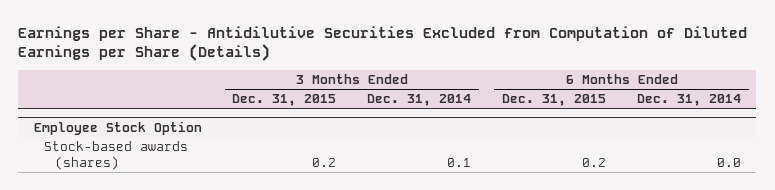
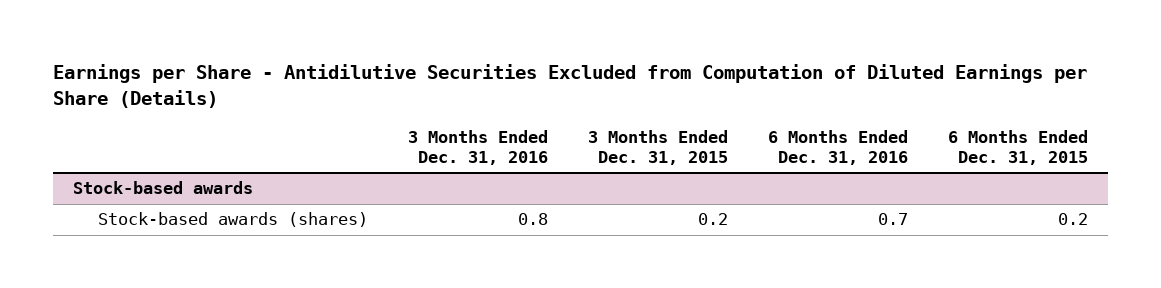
- | 3 Months Ended Dec. 31, 2015 | 3 Months Ended Dec. 31, 2014 | 6 Months Ended Dec. 31, 2015 | 6 Months Ended Dec. 31, 2014
+ | 3 Months Ended Dec. 31, 2016 | 3 Months Ended Dec. 31, 2015 | 6 Months Ended Dec. 31, 2016 | 6 Months Ended Dec. 31, 2015
- Employee Stock Option
+ Stock-based awards

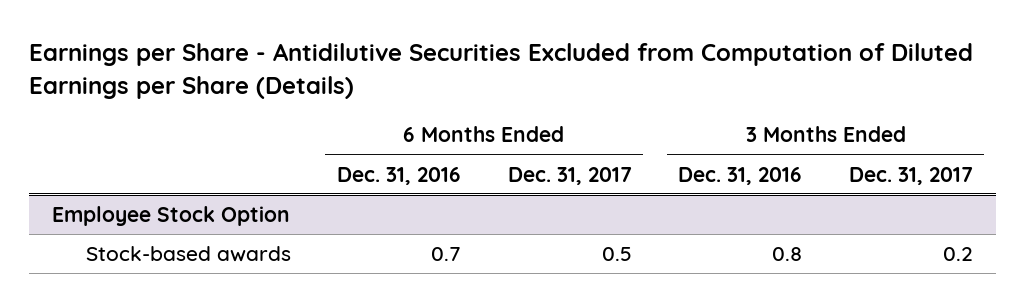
- | 3 Months Ended Dec. 31, 2016 | 3 Months Ended Dec. 31, 2015 | 6 Months Ended Dec. 31, 2016 | 6 Months Ended Dec. 31, 2015
+ | 6 Months Ended Dec. 31, 2016 | 6 Months Ended Dec. 31, 2017 | 3 Months Ended Dec. 31, 2016 | 3 Months Ended Dec. 31, 2017
- Stock-based awards
- Stock-based awards (shares) | 0.8 | 0.2 | 0.7 | 0.2
+ Employee Stock Option
+ Stock-based awards | 0.7 | 0.5 | 0.8 | 0.2

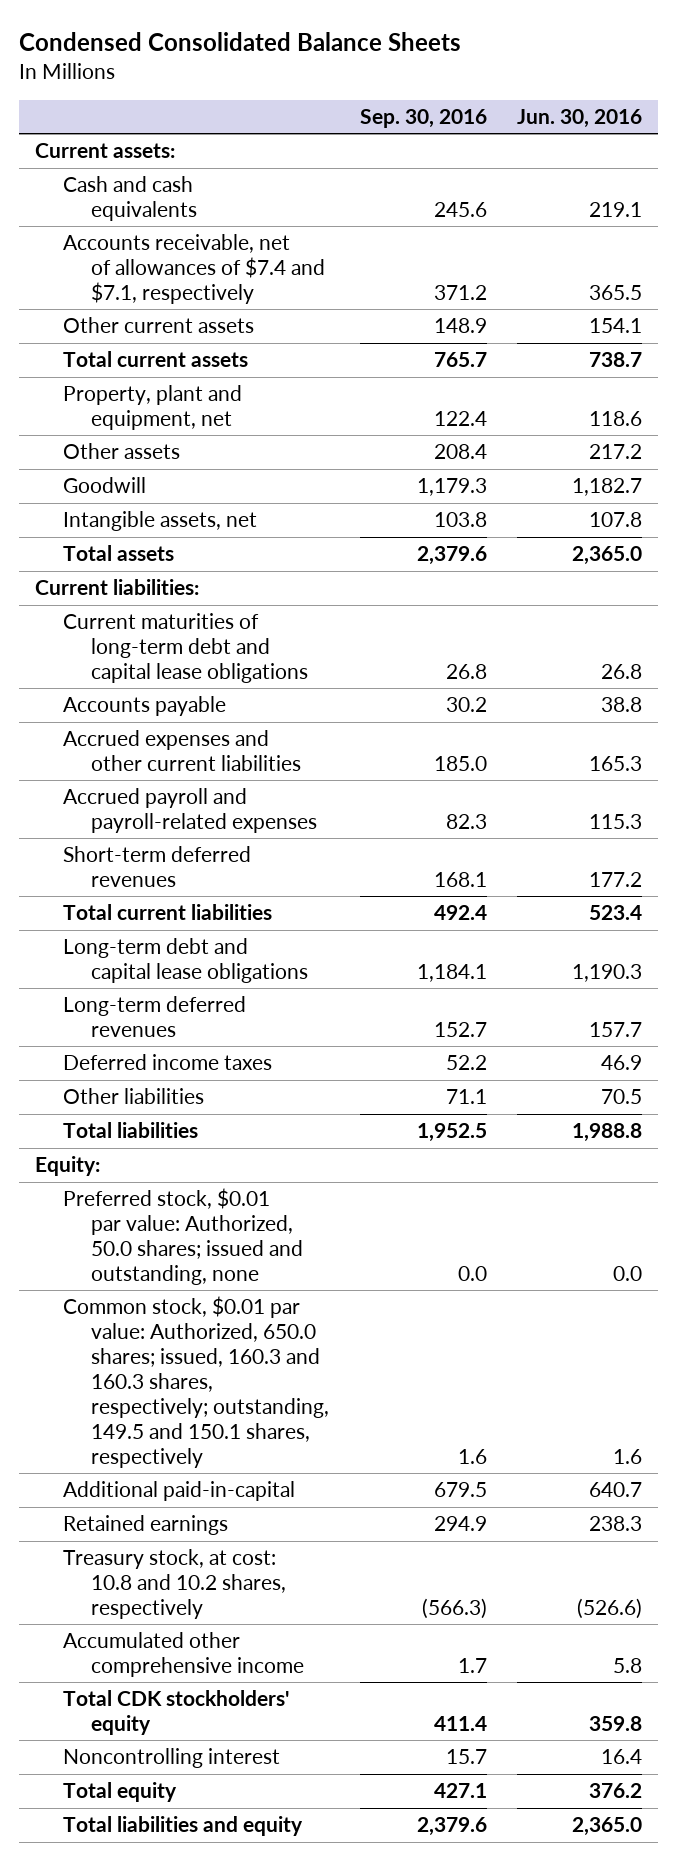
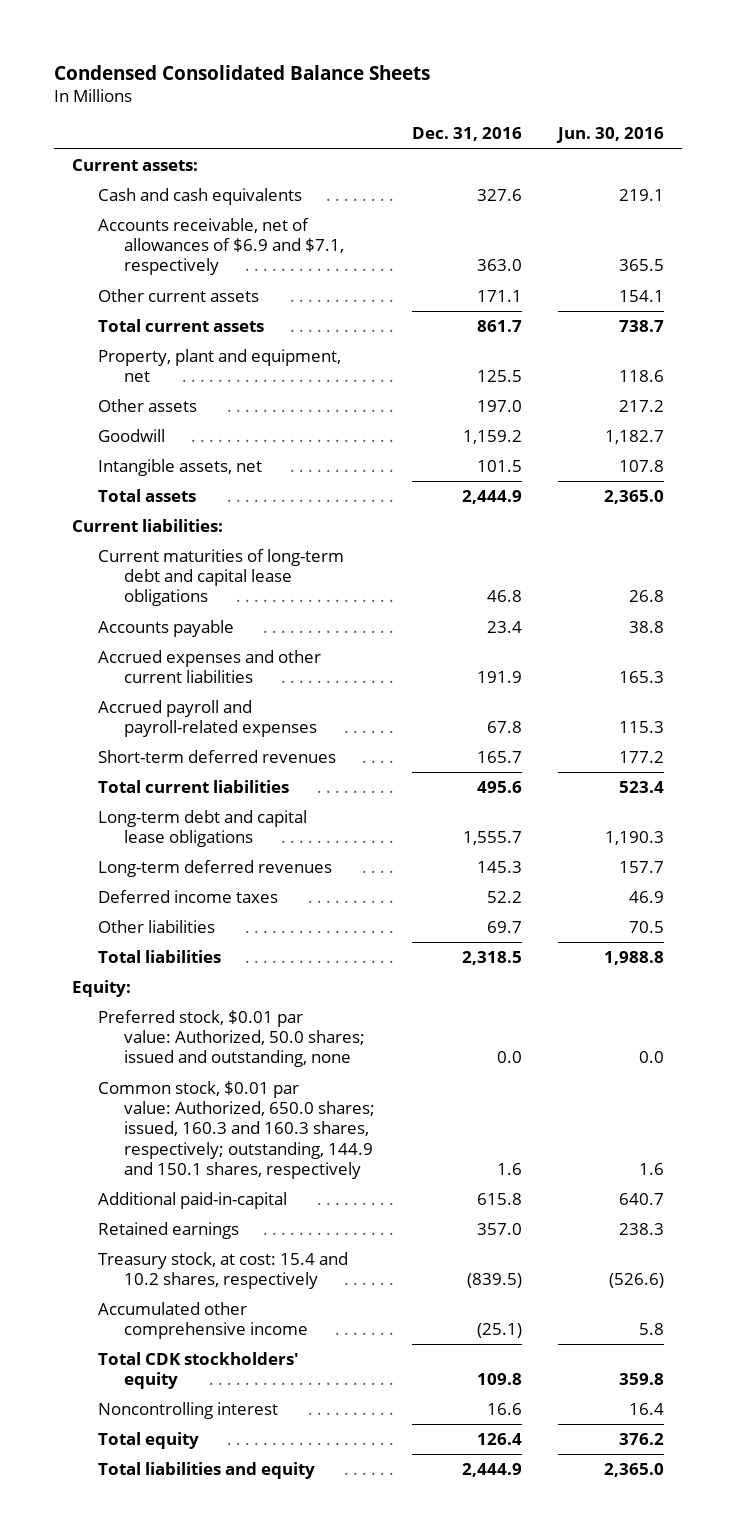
- | Sep. 30, 2016 | Jun. 30, 2016
+ | Dec. 31, 2016 | Jun. 30, 2016
- Accounts receivable, net of allowances of $7.4 and $7.1, respectively | 371.2 | 365.5
+ Accounts receivable, net of allowances of $6.9 and $7.1, respectively | 363.0 | 365.5
- Common stock, $0.01 par value: Authorized, 650.0 shares; issued, 160.3 and 160.3 shares, respectively; outstanding, 149.5 and 150.1 shares, respectively | 1.6 | 1.6
+ Common stock, $0.01 par value: Authorized, 650.0 shares; issued, 160.3 and 160.3 shares, respectively; outstanding, 144.9 and 150.1 shares, respectively | 1.6 | 1.6
- Treasury stock, at cost: 10.8 and 10.2 shares, respectively | (566.3) | (526.6)
+ Treasury stock, at cost: 15.4 and 10.2 shares, respectively | (839.5) | (526.6)

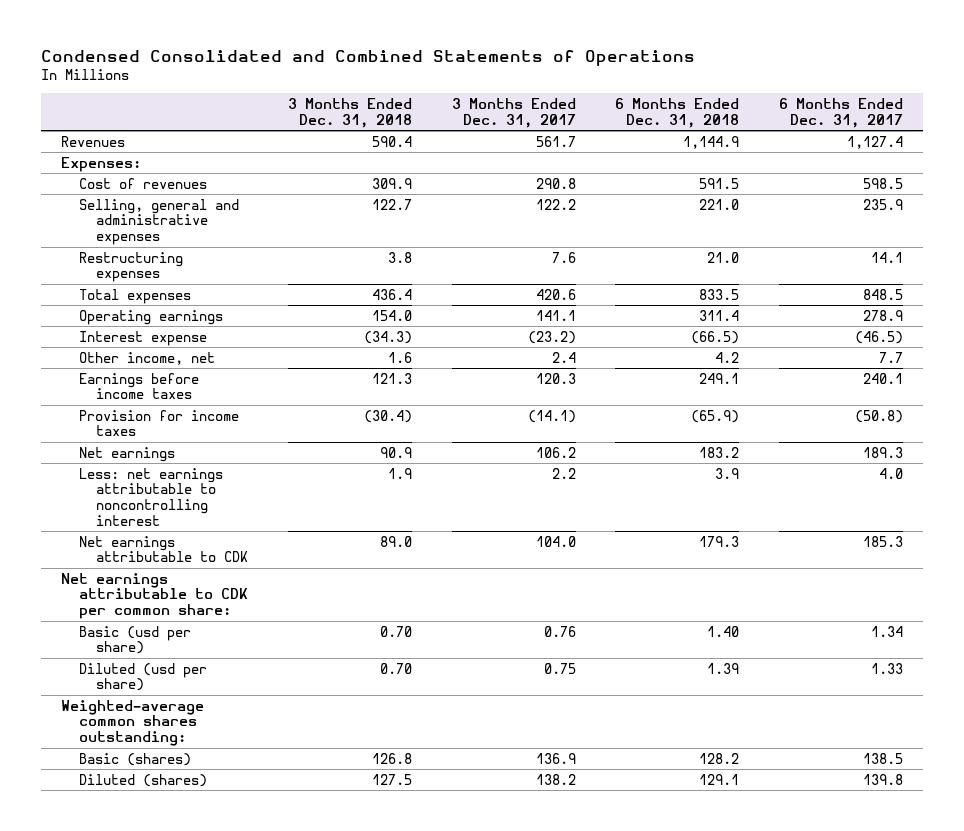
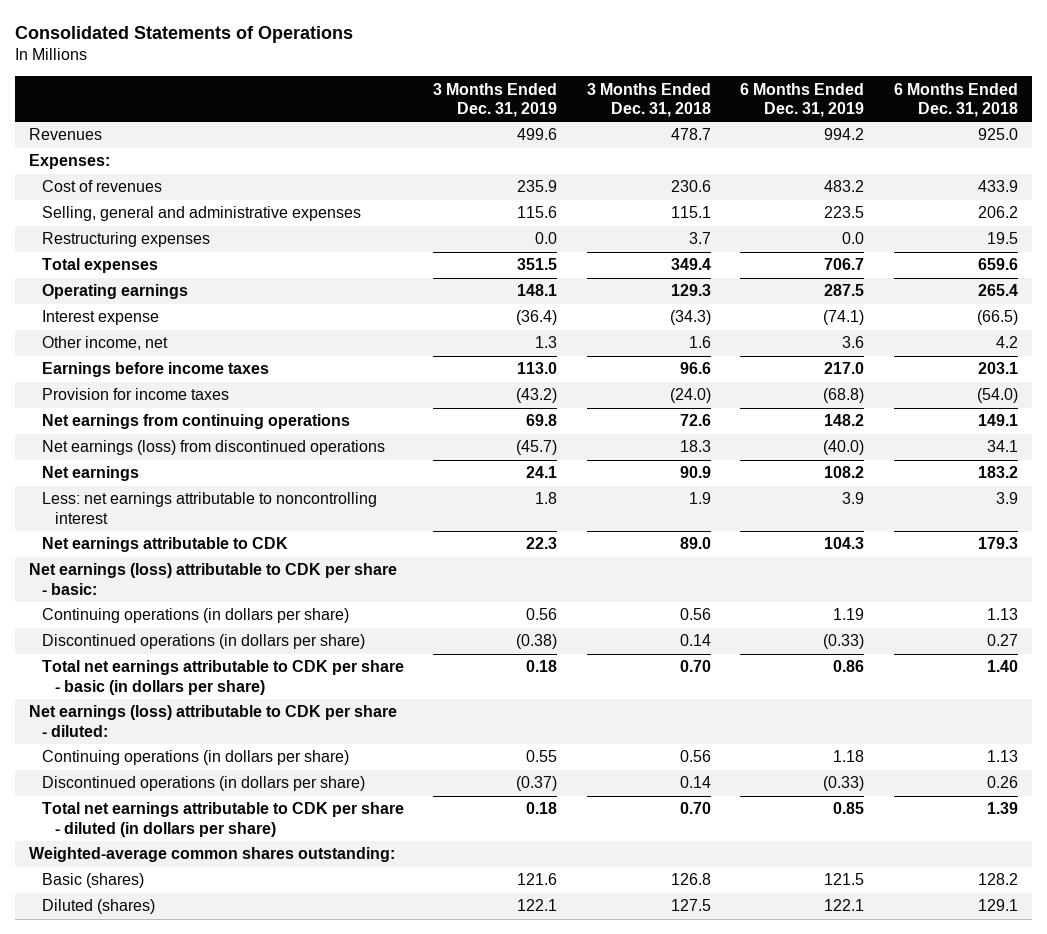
- Condensed Consolidated and Combined Statements of Operations
+ Consolidated Statements of Operations
- | 3 Months Ended Dec. 31, 2018 | 3 Months Ended Dec. 31, 2017 | 6 Months Ended Dec. 31, 2018 | 6 Months Ended Dec. 31, 2017
+ | 3 Months Ended Dec. 31, 2019 | 3 Months Ended Dec. 31, 2018 | 6 Months Ended Dec. 31, 2019 | 6 Months Ended Dec. 31, 2018
- Revenues | 590.4 | 561.7 | 1,144.9 | 1,127.4
+ Revenues | 499.6 | 478.7 | 994.2 | 925.0
- Cost of revenues | 309.9 | 290.8 | 591.5 | 598.5
- Selling, general and administrative expenses | 122.7 | 122.2 | 221.0 | 235.9
- Restructuring expenses | 3.8 | 7.6 | 21.0 | 14.1
- Total expenses | 436.4 | 420.6 | 833.5 | 848.5
- Operating earnings | 154.0 | 141.1 | 311.4 | 278.9
+ Cost of revenues | 235.9 | 230.6 | 483.2 | 433.9
+ Selling, general and administrative expenses | 115.6 | 115.1 | 223.5 | 206.2
+ Restructuring expenses | 0.0 | 3.7 | 0.0 | 19.5
+ Total expenses | 351.5 | 349.4 | 706.7 | 659.6
+ Operating earnings | 148.1 | 129.3 | 287.5 | 265.4
- Earnings before income taxes | 121.3 | 120.3 | 249.1 | 240.1
- Provision for income taxes | (30.4) | (14.1) | (65.9) | (50.8)
+ Earnings before income taxes | 113.0 | 96.6 | 217.0 | 203.1
+ Provision for income taxes | (43.2) | (24.0) | (68.8) | (54.0)
+ Net earnings from continuing operations | 69.8 | 72.6 | 148.2 | 149.1
+ Net earnings (loss) from discontinued operations | (45.7) | 18.3 | (40.0) | 34.1
- Net earnings attributable to CDK per common share:
- Basic (usd per share) | 0.70 | 0.76 | 1.40 | 1.34
- Diluted (usd per share) | 0.70 | 0.75 | 1.39 | 1.33
+ Net earnings (loss) attributable to CDK per share - basic:
+ Continuing operations (in dollars per share) | 0.56 | 0.56 | 1.19 | 1.13
+ Discontinued operations (in dollars per share) | (0.38) | 0.14 | (0.33) | 0.27
+ Total net earnings attributable to CDK per share - basic (in dollars per share) | 0.18 | 0.70 | 0.86 | 1.40
+ Net earnings (loss) attributable to CDK per share - diluted:
+ Continuing operations (in dollars per share) | 0.55 | 0.56 | 1.18 | 1.13
+ Discontinued operations (in dollars per share) | (0.37) | 0.14 | (0.33) | 0.26
+ Total net earnings attributable to CDK per share - diluted (in dollars per share) | 0.18 | 0.70 | 0.85 | 1.39

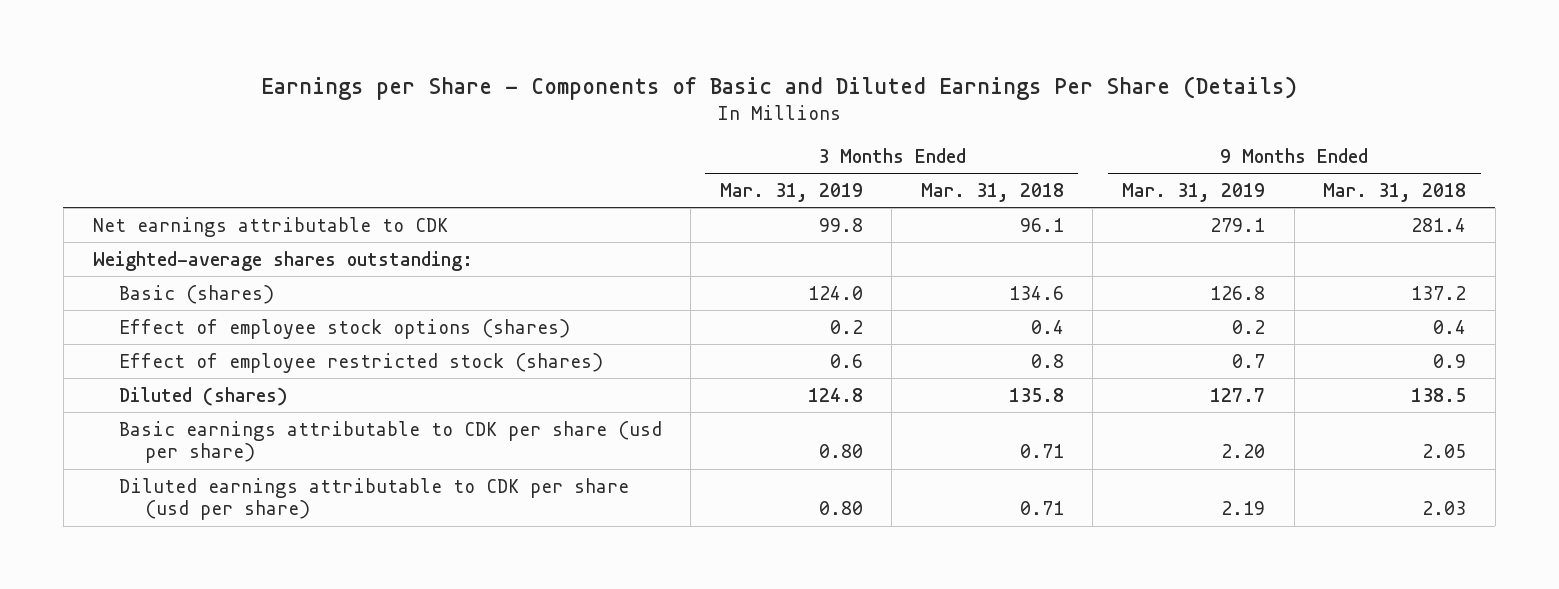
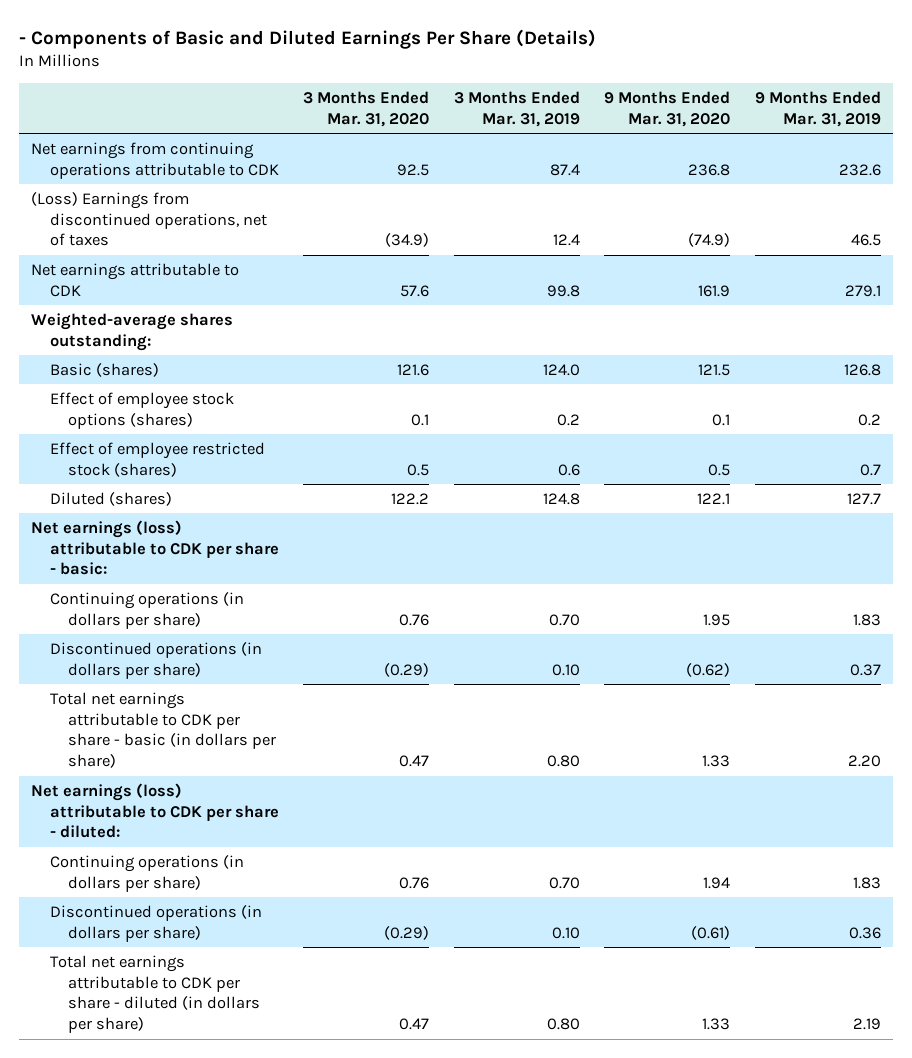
- Earnings per Share - Components of Basic and Diluted Earnings Per Share (Details)
+ - Components of Basic and Diluted Earnings Per Share (Details)
- | 3 Months Ended Mar. 31, 2019 | 3 Months Ended Mar. 31, 2018 | 9 Months Ended Mar. 31, 2019 | 9 Months Ended Mar. 31, 2018
+ | 3 Months Ended Mar. 31, 2020 | 3 Months Ended Mar. 31, 2019 | 9 Months Ended Mar. 31, 2020 | 9 Months Ended Mar. 31, 2019
+ Net earnings from continuing operations attributable to CDK | 92.5 | 87.4 | 236.8 | 232.6
+ (Loss) Earnings from discontinued operations, net of taxes | (34.9) | 12.4 | (74.9) | 46.5
- Basic earnings attributable to CDK per share (usd per share) | 0.80 | 0.71 | 2.20 | 2.05
- Diluted earnings attributable to CDK per share (usd per share) | 0.80 | 0.71 | 2.19 | 2.03
+ Net earnings (loss) attributable to CDK per share - basic:
+ Continuing operations (in dollars per share) | 0.76 | 0.70 | 1.95 | 1.83
+ Discontinued operations (in dollars per share) | (0.29) | 0.10 | (0.62) | 0.37
+ Total net earnings attributable to CDK per share - basic (in dollars per share) | 0.47 | 0.80 | 1.33 | 2.20
+ Net earnings (loss) attributable to CDK per share - diluted:
+ Continuing operations (in dollars per share) | 0.76 | 0.70 | 1.94 | 1.83
+ Discontinued operations (in dollars per share) | (0.29) | 0.10 | (0.61) | 0.36
+ Total net earnings attributable to CDK per share - diluted (in dollars per share) | 0.47 | 0.80 | 1.33 | 2.19

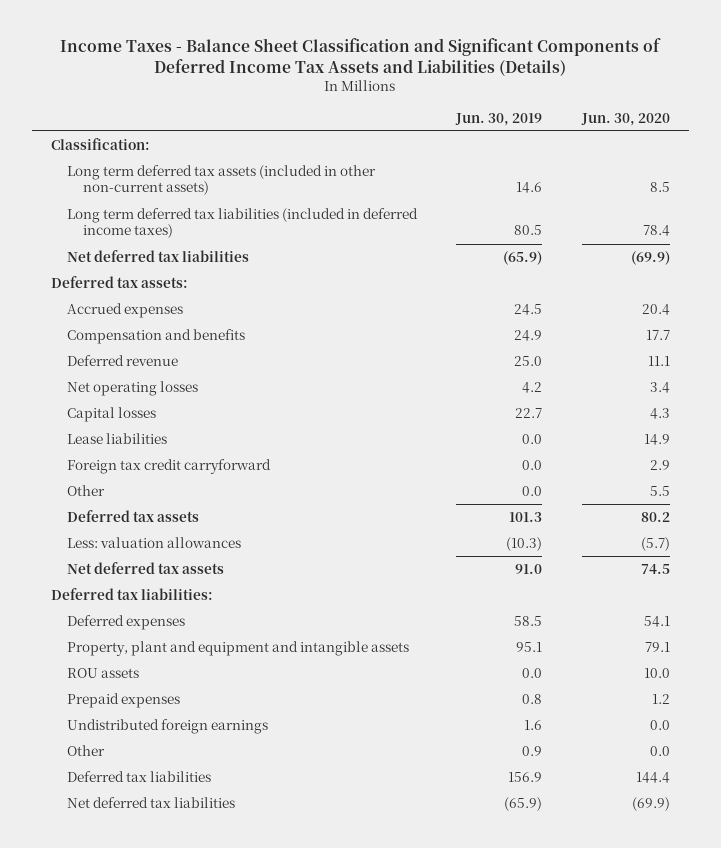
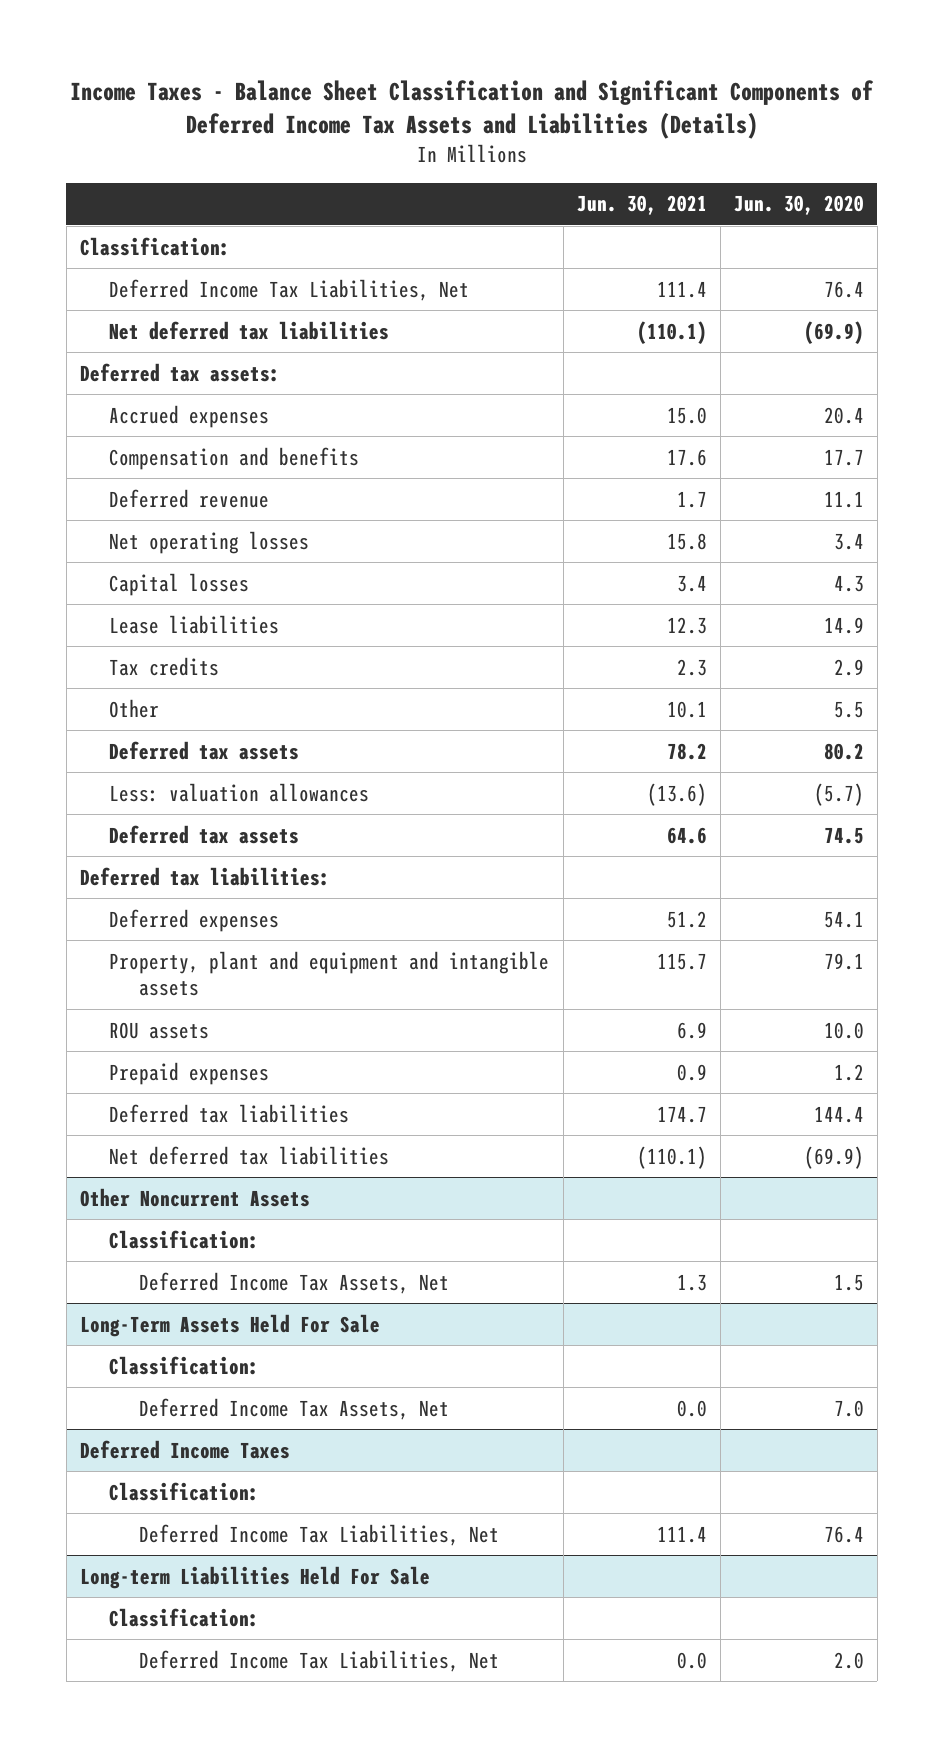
- | Jun. 30, 2019 | Jun. 30, 2020
+ | Jun. 30, 2021 | Jun. 30, 2020
- Long term deferred tax assets (included in other non-current assets) | 14.6 | 8.5
- Long term deferred tax liabilities (included in deferred income taxes) | 80.5 | 78.4
+ Deferred Income Tax Liabilities, Net | 111.4 | 76.4
- Foreign tax credit carryforward | 0.0 | 2.9
+ Tax credits | 2.3 | 2.9
- Net deferred tax assets | 91.0 | 74.5
+ Deferred tax assets | 64.6 | 74.5
- Undistributed foreign earnings | 1.6 | 0.0
- Other | 0.9 | 0.0
+ Other Noncurrent Assets
+ Classification:
+ Deferred Income Tax Assets, Net | 1.3 | 1.5
+ Long-Term Assets Held For Sale
+ Classification:
+ Deferred Income Tax Assets, Net | 0.0 | 7.0
+ Deferred Income Taxes
+ Classification:
+ Deferred Income Tax Liabilities, Net | 111.4 | 76.4
+ Long-term Liabilities Held For Sale
+ Classification:
+ Deferred Income Tax Liabilities, Net | 0.0 | 2.0

